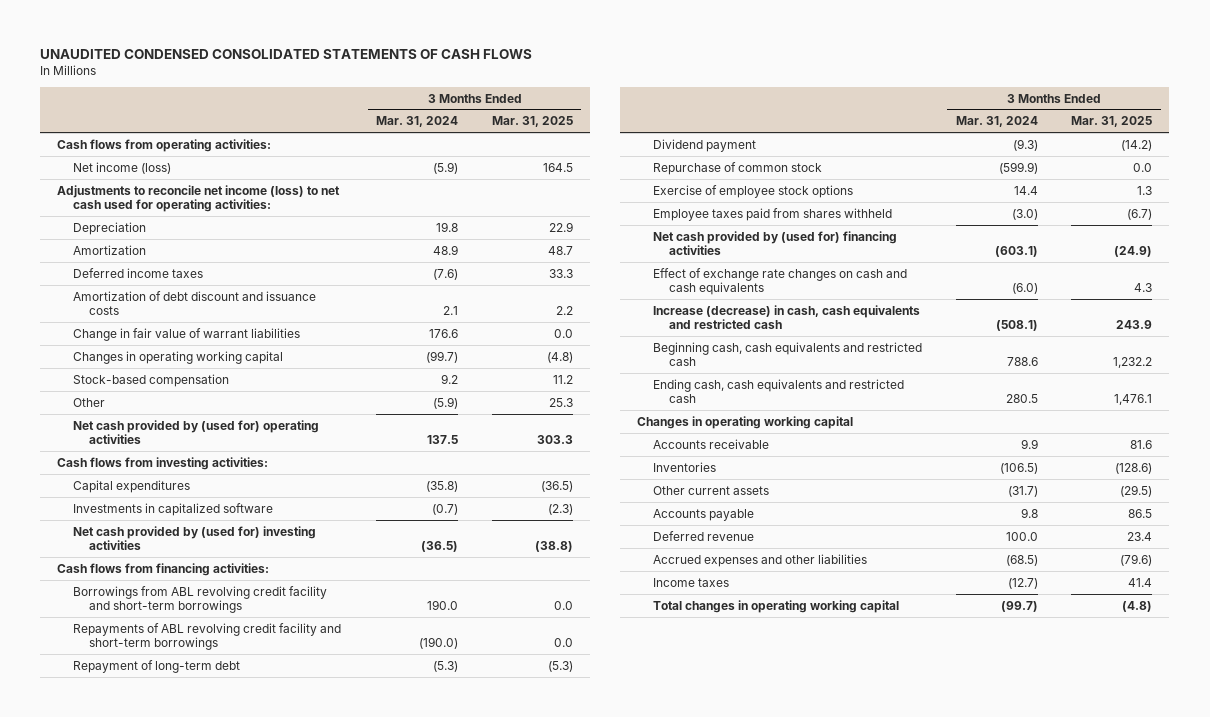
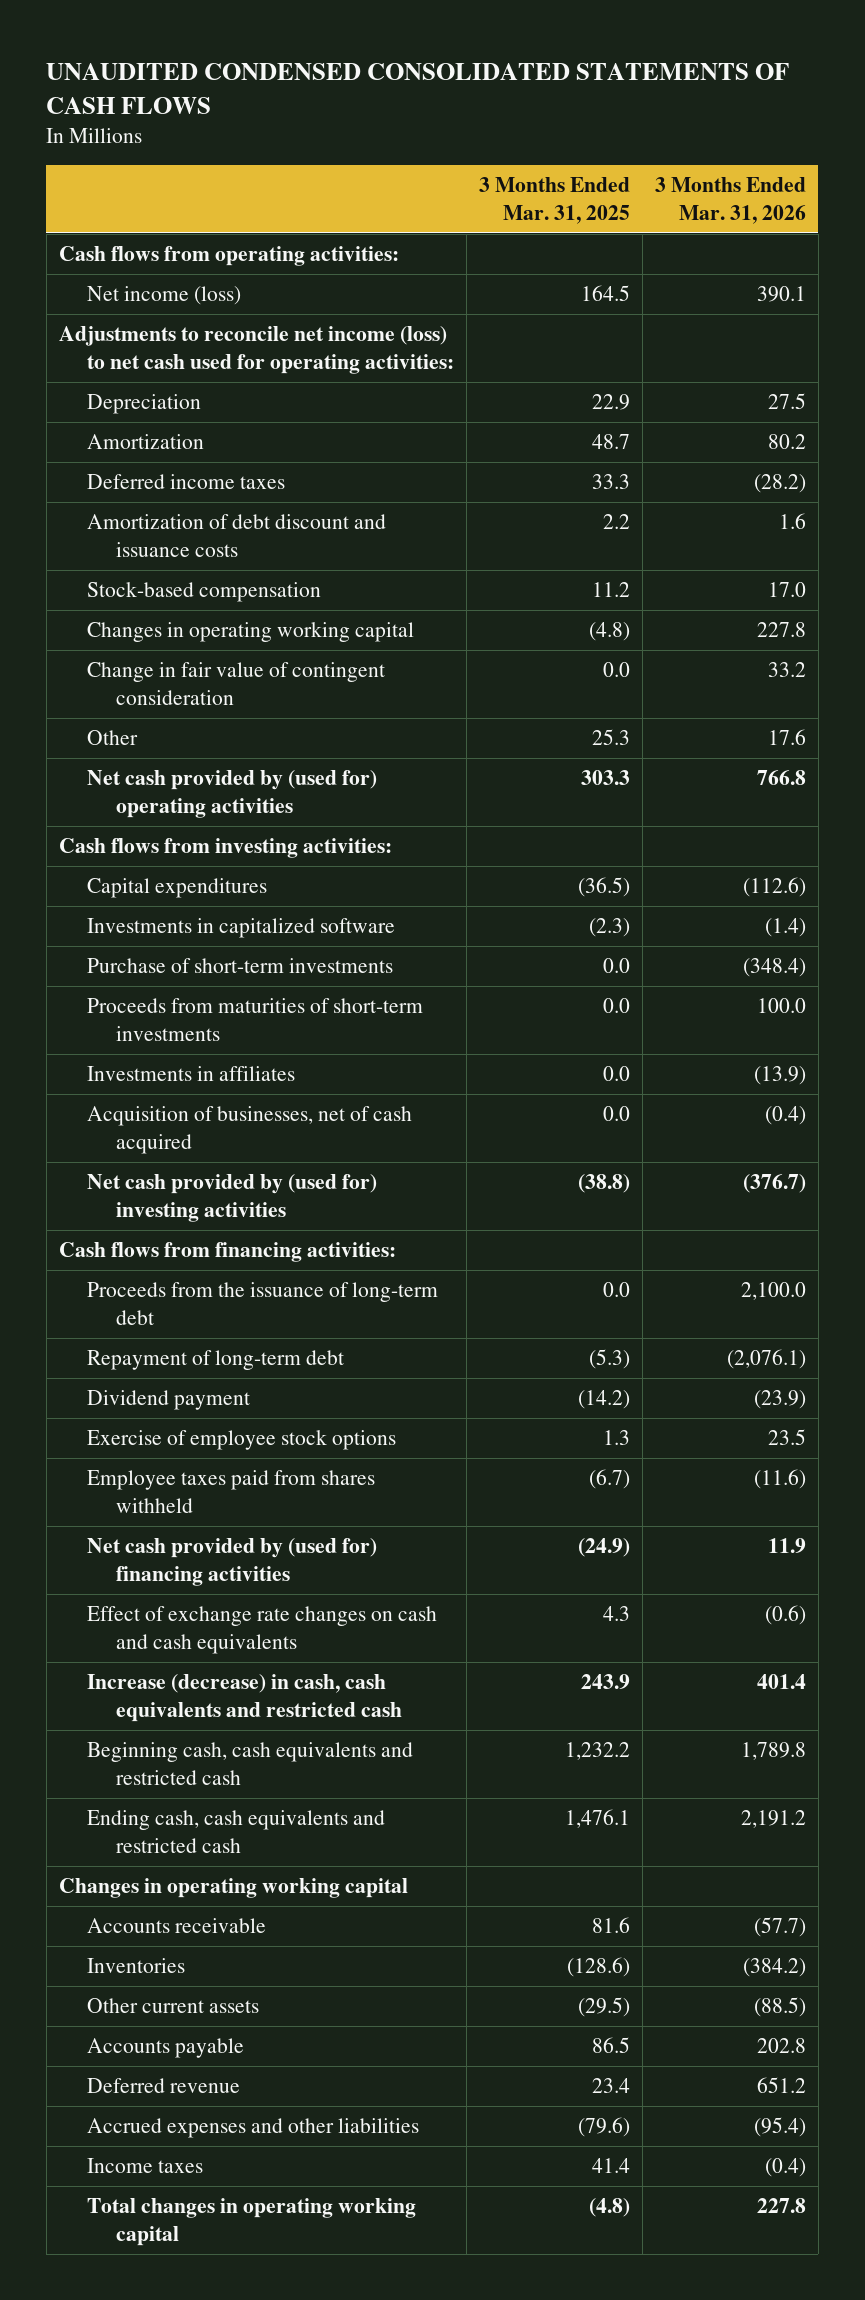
- | 3 Months Ended Mar. 31, 2024 | 3 Months Ended Mar. 31, 2025
+ | 3 Months Ended Mar. 31, 2025 | 3 Months Ended Mar. 31, 2026
- Change in fair value of warrant liabilities | 176.6 | 0.0
moved down: Changes in operating working capital | (4.8) | 227.8
+ Change in fair value of contingent consideration | 0.0 | 33.2
+ Purchase of short-term investments | 0.0 | (348.4)
+ Proceeds from maturities of short-term investments | 0.0 | 100.0
+ Investments in affiliates | 0.0 | (13.9)
+ Acquisition of businesses, net of cash acquired | 0.0 | (0.4)
- Borrowings from ABL revolving credit facility and short-term borrowings | 190.0 | 0.0
- Repayments of ABL revolving credit facility and short-term borrowings | (190.0) | 0.0
+ Proceeds from the issuance of long-term debt | 0.0 | 2,100.0
- Repurchase of common stock | (599.9) | 0.0

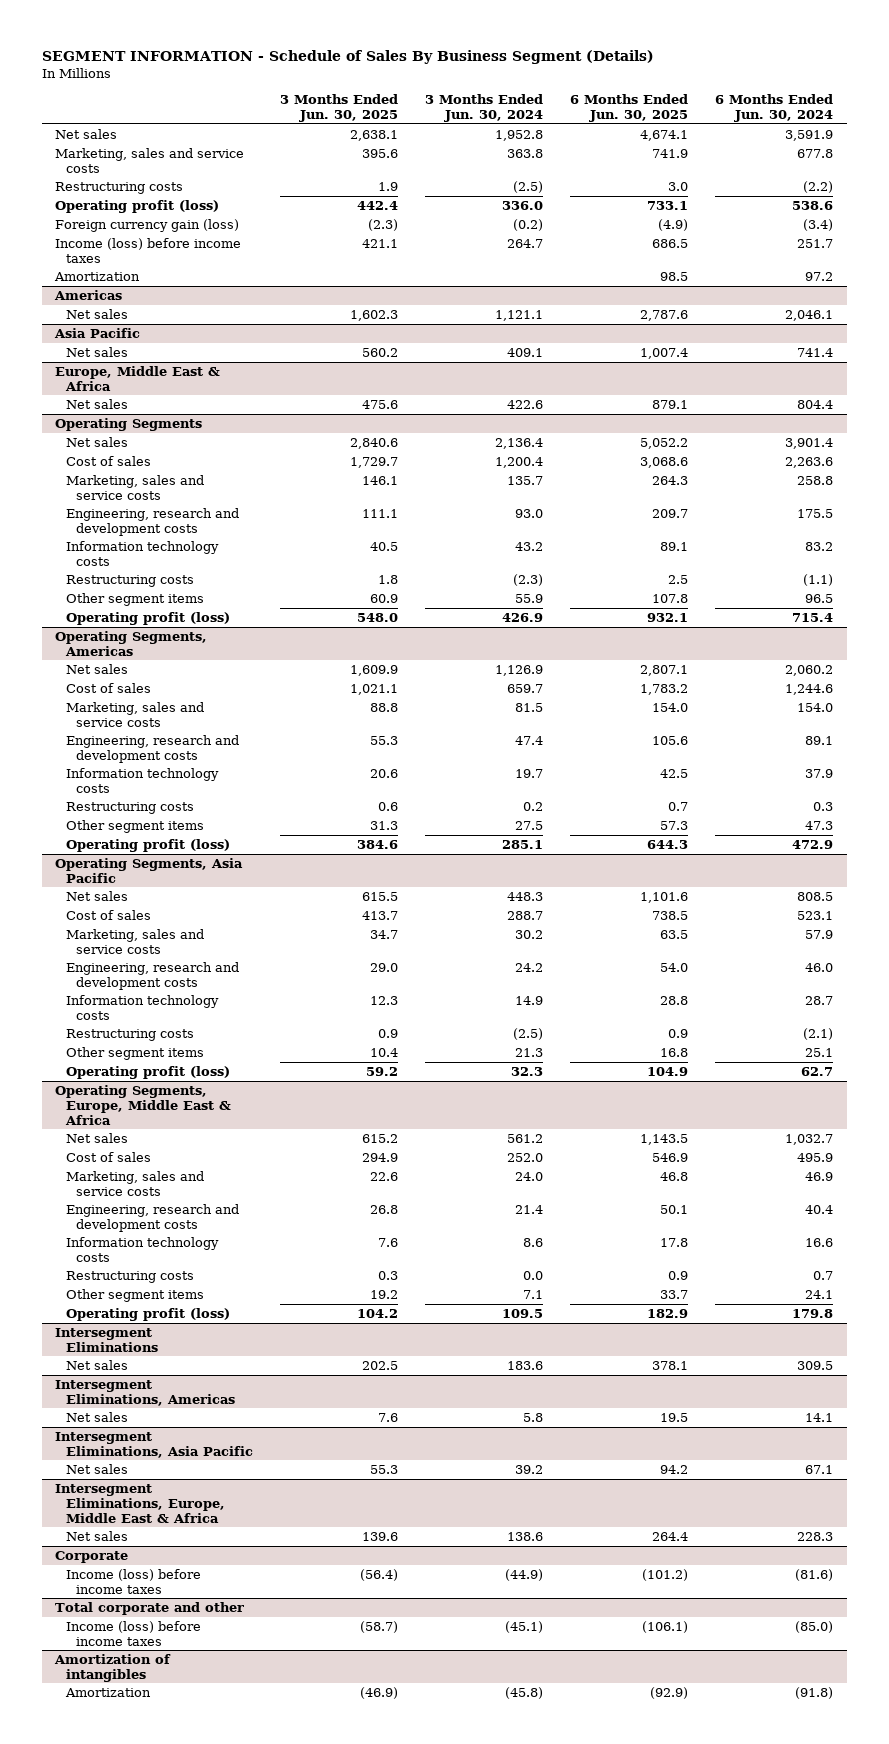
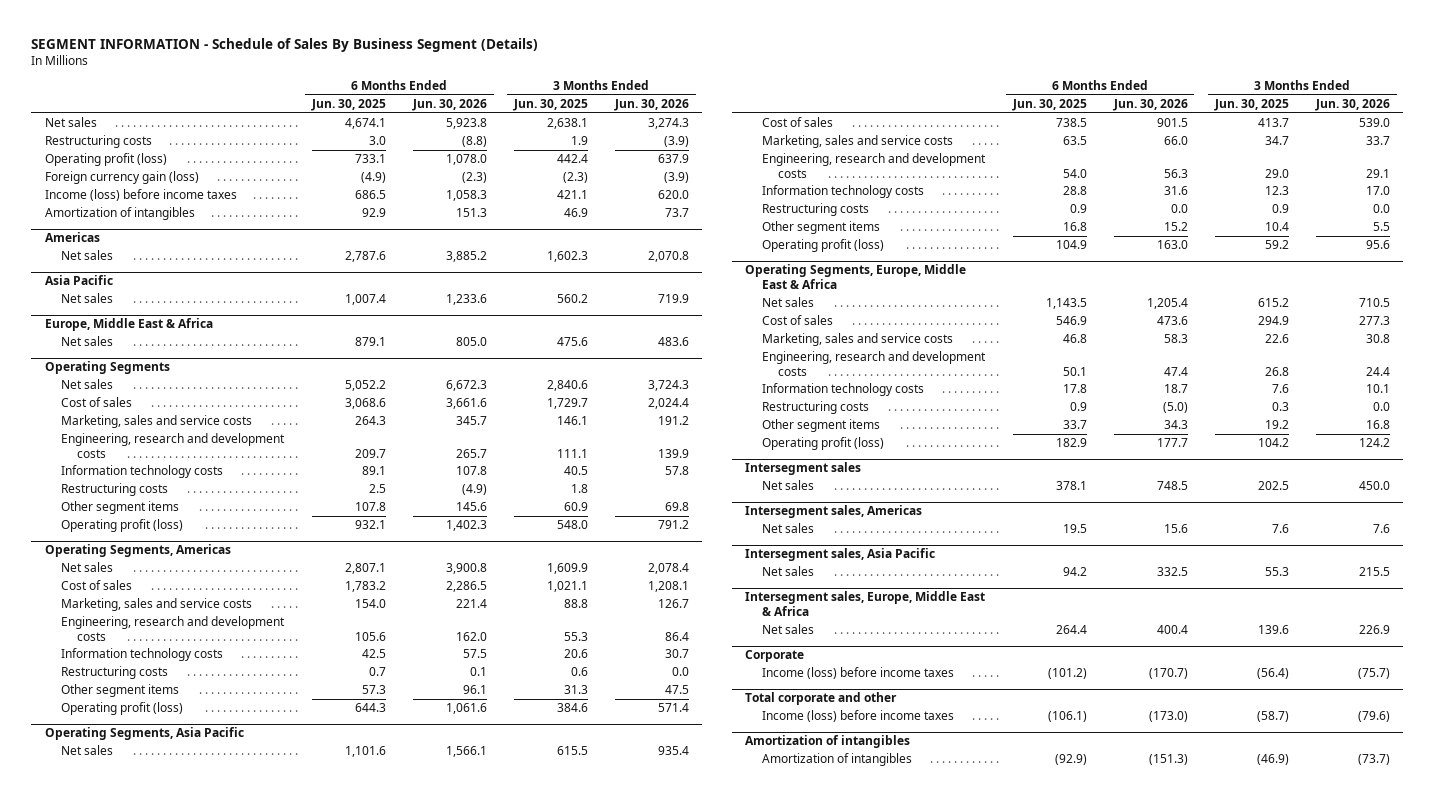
- | 3 Months Ended Jun. 30, 2025 | 3 Months Ended Jun. 30, 2024 | 6 Months Ended Jun. 30, 2025 | 6 Months Ended Jun. 30, 2024
+ | 6 Months Ended Jun. 30, 2025 | 6 Months Ended Jun. 30, 2026 | 3 Months Ended Jun. 30, 2025 | 3 Months Ended Jun. 30, 2026
- Marketing, sales and service costs | 395.6 | 363.8 | 741.9 | 677.8
- Amortization | | | 98.5 | 97.2
+ Amortization of intangibles | 92.9 | 151.3 | 46.9 | 73.7
- Intersegment Eliminations
+ Intersegment sales
- Intersegment Eliminations, Americas
+ Intersegment sales, Americas
- Intersegment Eliminations, Asia Pacific
+ Intersegment sales, Asia Pacific
- Intersegment Eliminations, Europe, Middle East & Africa
+ Intersegment sales, Europe, Middle East & Africa
@ Amortization of intangibles
- Amortization | (46.9) | (45.8) | (92.9) | (91.8)
+ Amortization of intangibles | (92.9) | (151.3) | (46.9) | (73.7)

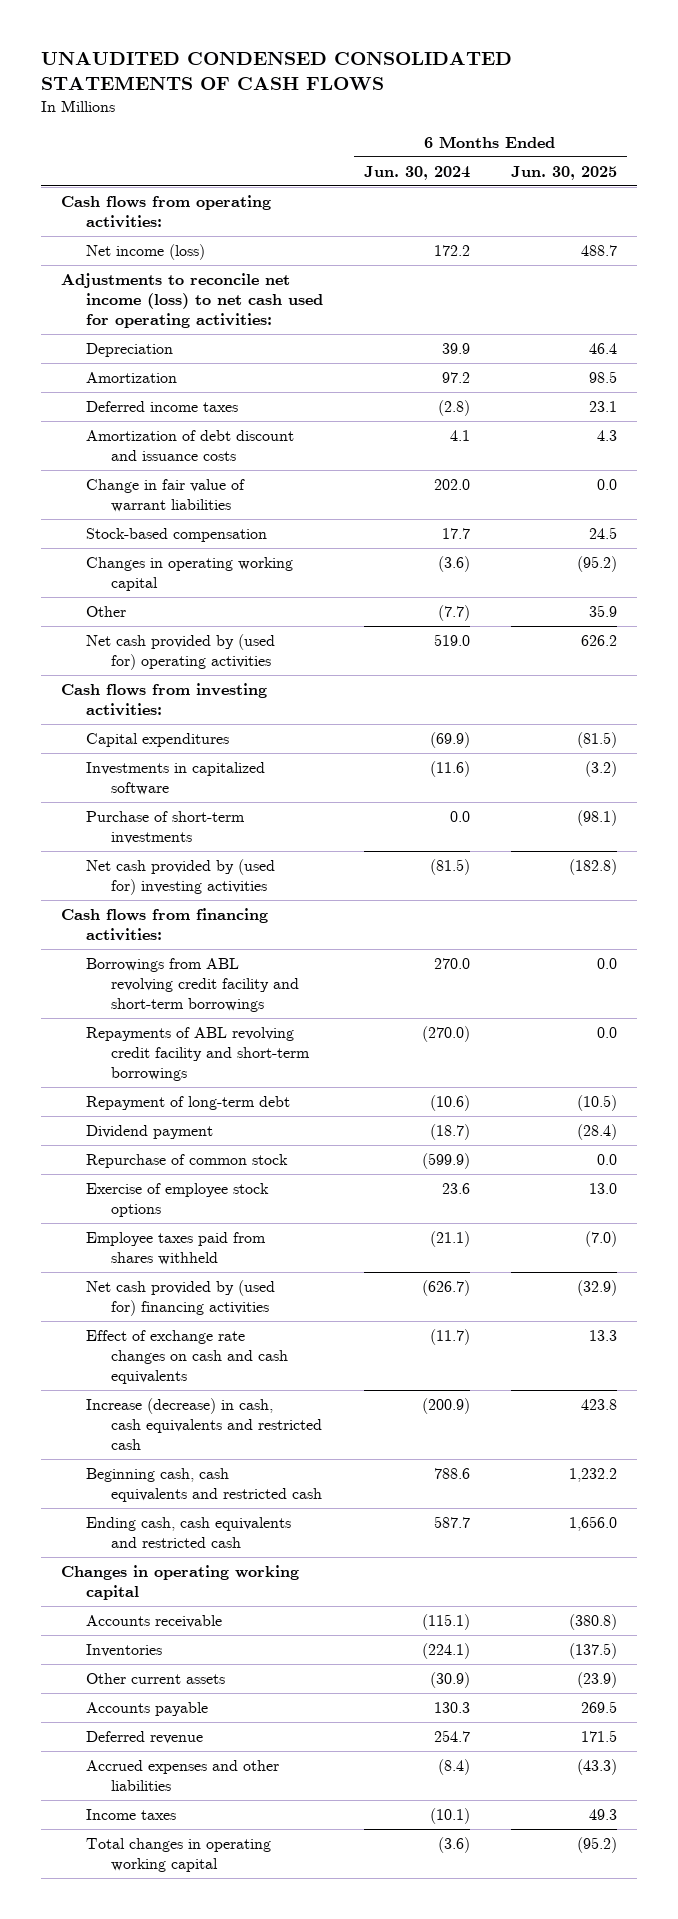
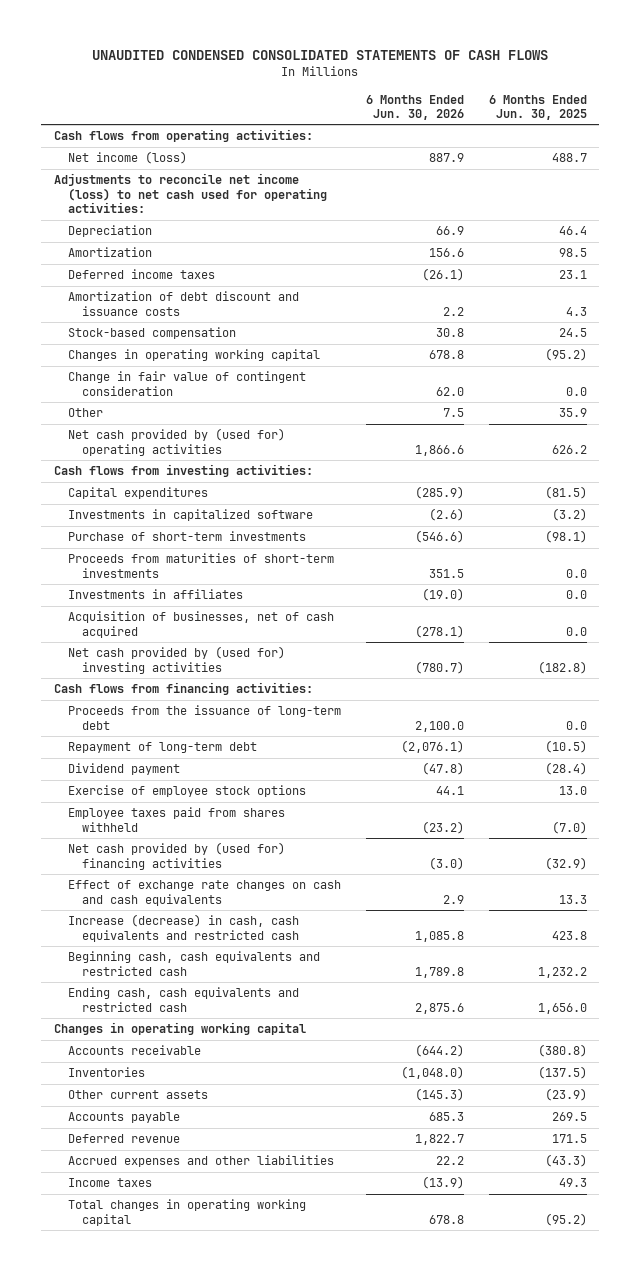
- | 6 Months Ended Jun. 30, 2024 | 6 Months Ended Jun. 30, 2025
+ | 6 Months Ended Jun. 30, 2026 | 6 Months Ended Jun. 30, 2025
- Change in fair value of warrant liabilities | 202.0 | 0.0
+ Change in fair value of contingent consideration | 62.0 | 0.0
+ Proceeds from maturities of short-term investments | 351.5 | 0.0
+ Investments in affiliates | (19.0) | 0.0
+ Acquisition of businesses, net of cash acquired | (278.1) | 0.0
- Borrowings from ABL revolving credit facility and short-term borrowings | 270.0 | 0.0
- Repayments of ABL revolving credit facility and short-term borrowings | (270.0) | 0.0
+ Proceeds from the issuance of long-term debt | 2,100.0 | 0.0
- Repurchase of common stock | (599.9) | 0.0

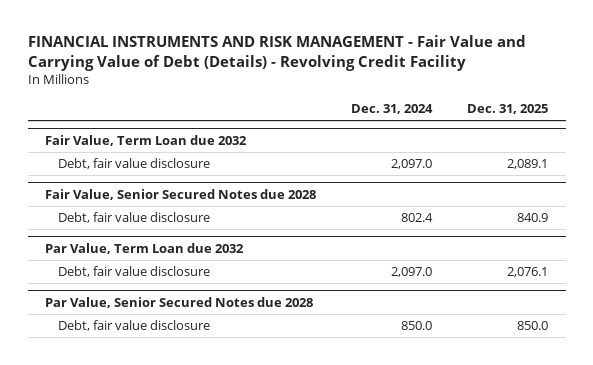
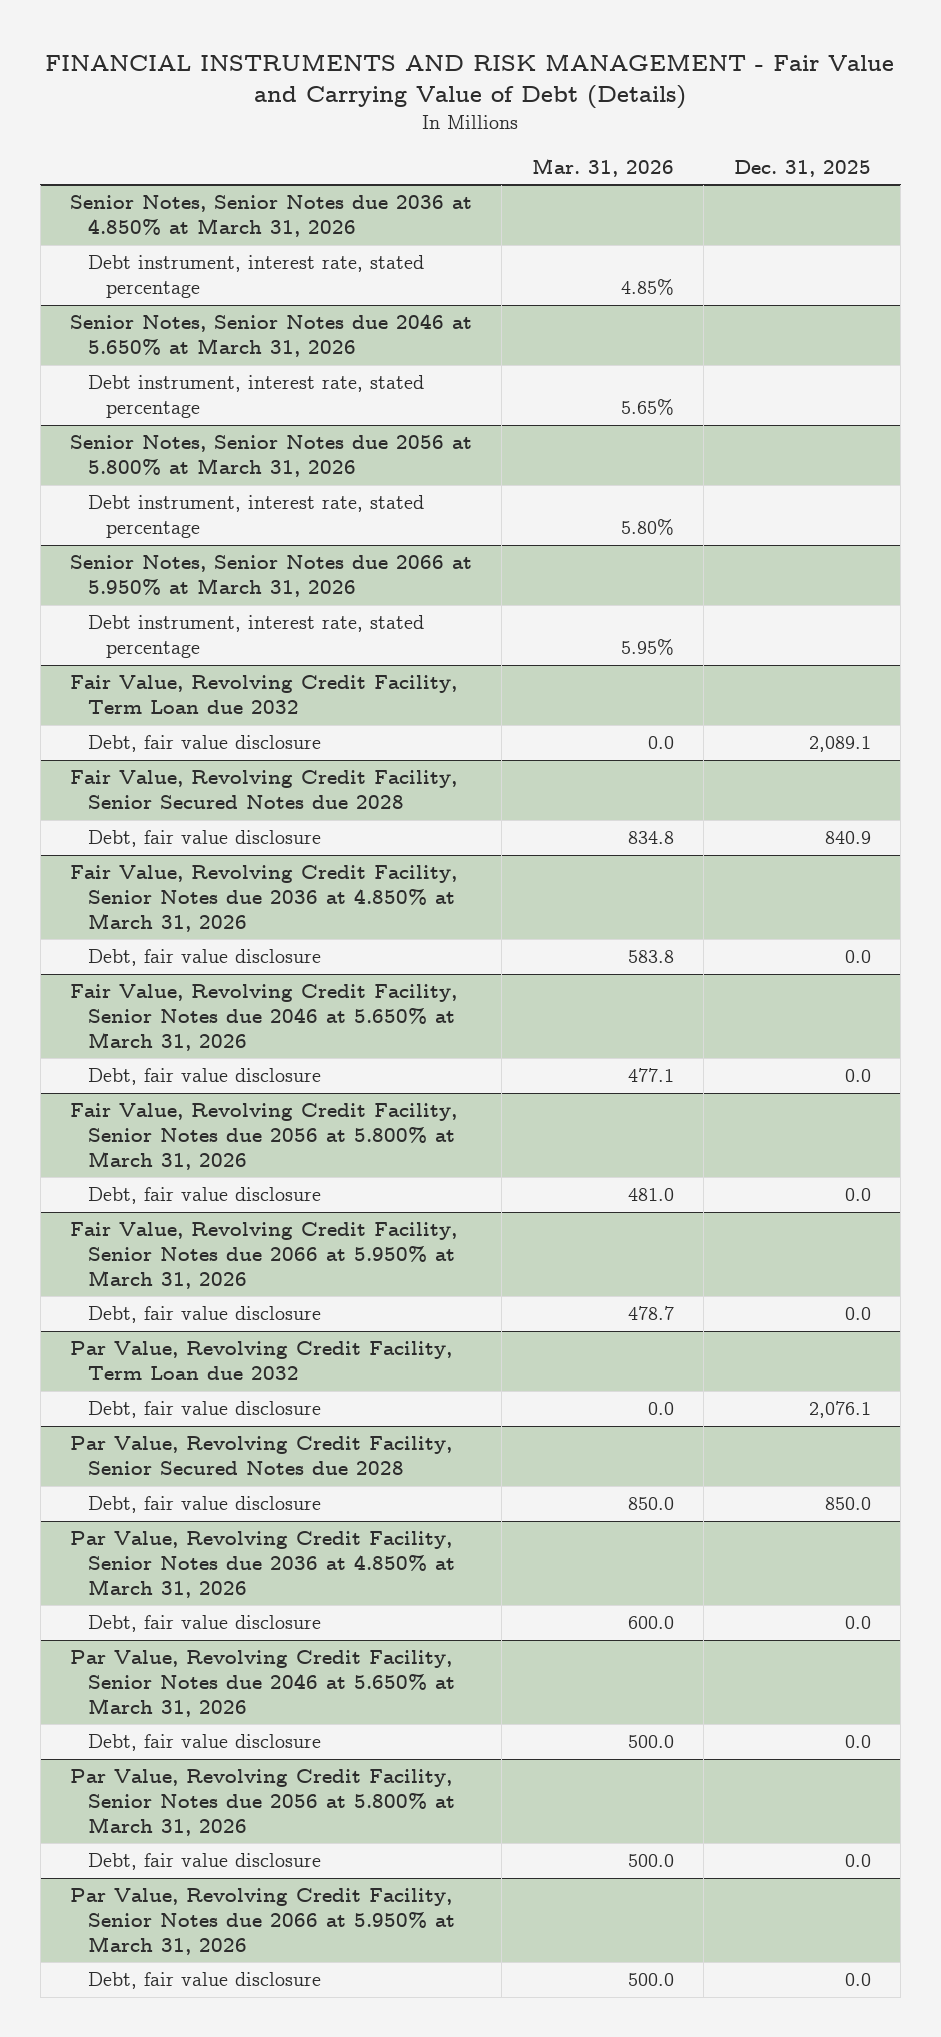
- FINANCIAL INSTRUMENTS AND RISK MANAGEMENT - Fair Value and Carrying Value of Debt (Details) - Revolving Credit Facility
+ FINANCIAL INSTRUMENTS AND RISK MANAGEMENT - Fair Value and Carrying Value of Debt (Details)
- | Dec. 31, 2024 | Dec. 31, 2025
+ | Mar. 31, 2026 | Dec. 31, 2025
- Fair Value, Term Loan due 2032
+ Senior Notes, Senior Notes due 2036 at 4.850% at March 31, 2026
+ Debt instrument, interest rate, stated percentage | 4.85% |
+ Senior Notes, Senior Notes due 2046 at 5.650% at March 31, 2026
+ Debt instrument, interest rate, stated percentage | 5.65% |
+ Senior Notes, Senior Notes due 2056 at 5.800% at March 31, 2026
+ Debt instrument, interest rate, stated percentage | 5.80% |
+ Senior Notes, Senior Notes due 2066 at 5.950% at March 31, 2026
+ Debt instrument, interest rate, stated percentage | 5.95% |
+ Fair Value, Revolving Credit Facility, Term Loan due 2032
- Fair Value, Senior Secured Notes due 2028
+ Fair Value, Revolving Credit Facility, Senior Secured Notes due 2028
- Par Value, Term Loan due 2032
+ Fair Value, Revolving Credit Facility, Senior Notes due 2036 at 4.850% at March 31, 2026
+ Debt, fair value disclosure | 583.8 | 0.0
+ Fair Value, Revolving Credit Facility, Senior Notes due 2046 at 5.650% at March 31, 2026
+ Debt, fair value disclosure | 477.1 | 0.0
+ Fair Value, Revolving Credit Facility, Senior Notes due 2056 at 5.800% at March 31, 2026
+ Debt, fair value disclosure | 481.0 | 0.0
+ Fair Value, Revolving Credit Facility, Senior Notes due 2066 at 5.950% at March 31, 2026
+ Debt, fair value disclosure | 478.7 | 0.0
+ Par Value, Revolving Credit Facility, Term Loan due 2032
- Par Value, Senior Secured Notes due 2028
+ Par Value, Revolving Credit Facility, Senior Secured Notes due 2028
+ Par Value, Revolving Credit Facility, Senior Notes due 2036 at 4.850% at March 31, 2026
+ Debt, fair value disclosure | 600.0 | 0.0
+ Par Value, Revolving Credit Facility, Senior Notes due 2046 at 5.650% at March 31, 2026
+ Debt, fair value disclosure | 500.0 | 0.0
+ Par Value, Revolving Credit Facility, Senior Notes due 2056 at 5.800% at March 31, 2026
+ Debt, fair value disclosure | 500.0 | 0.0
+ Par Value, Revolving Credit Facility, Senior Notes due 2066 at 5.950% at March 31, 2026
+ Debt, fair value disclosure | 500.0 | 0.0

